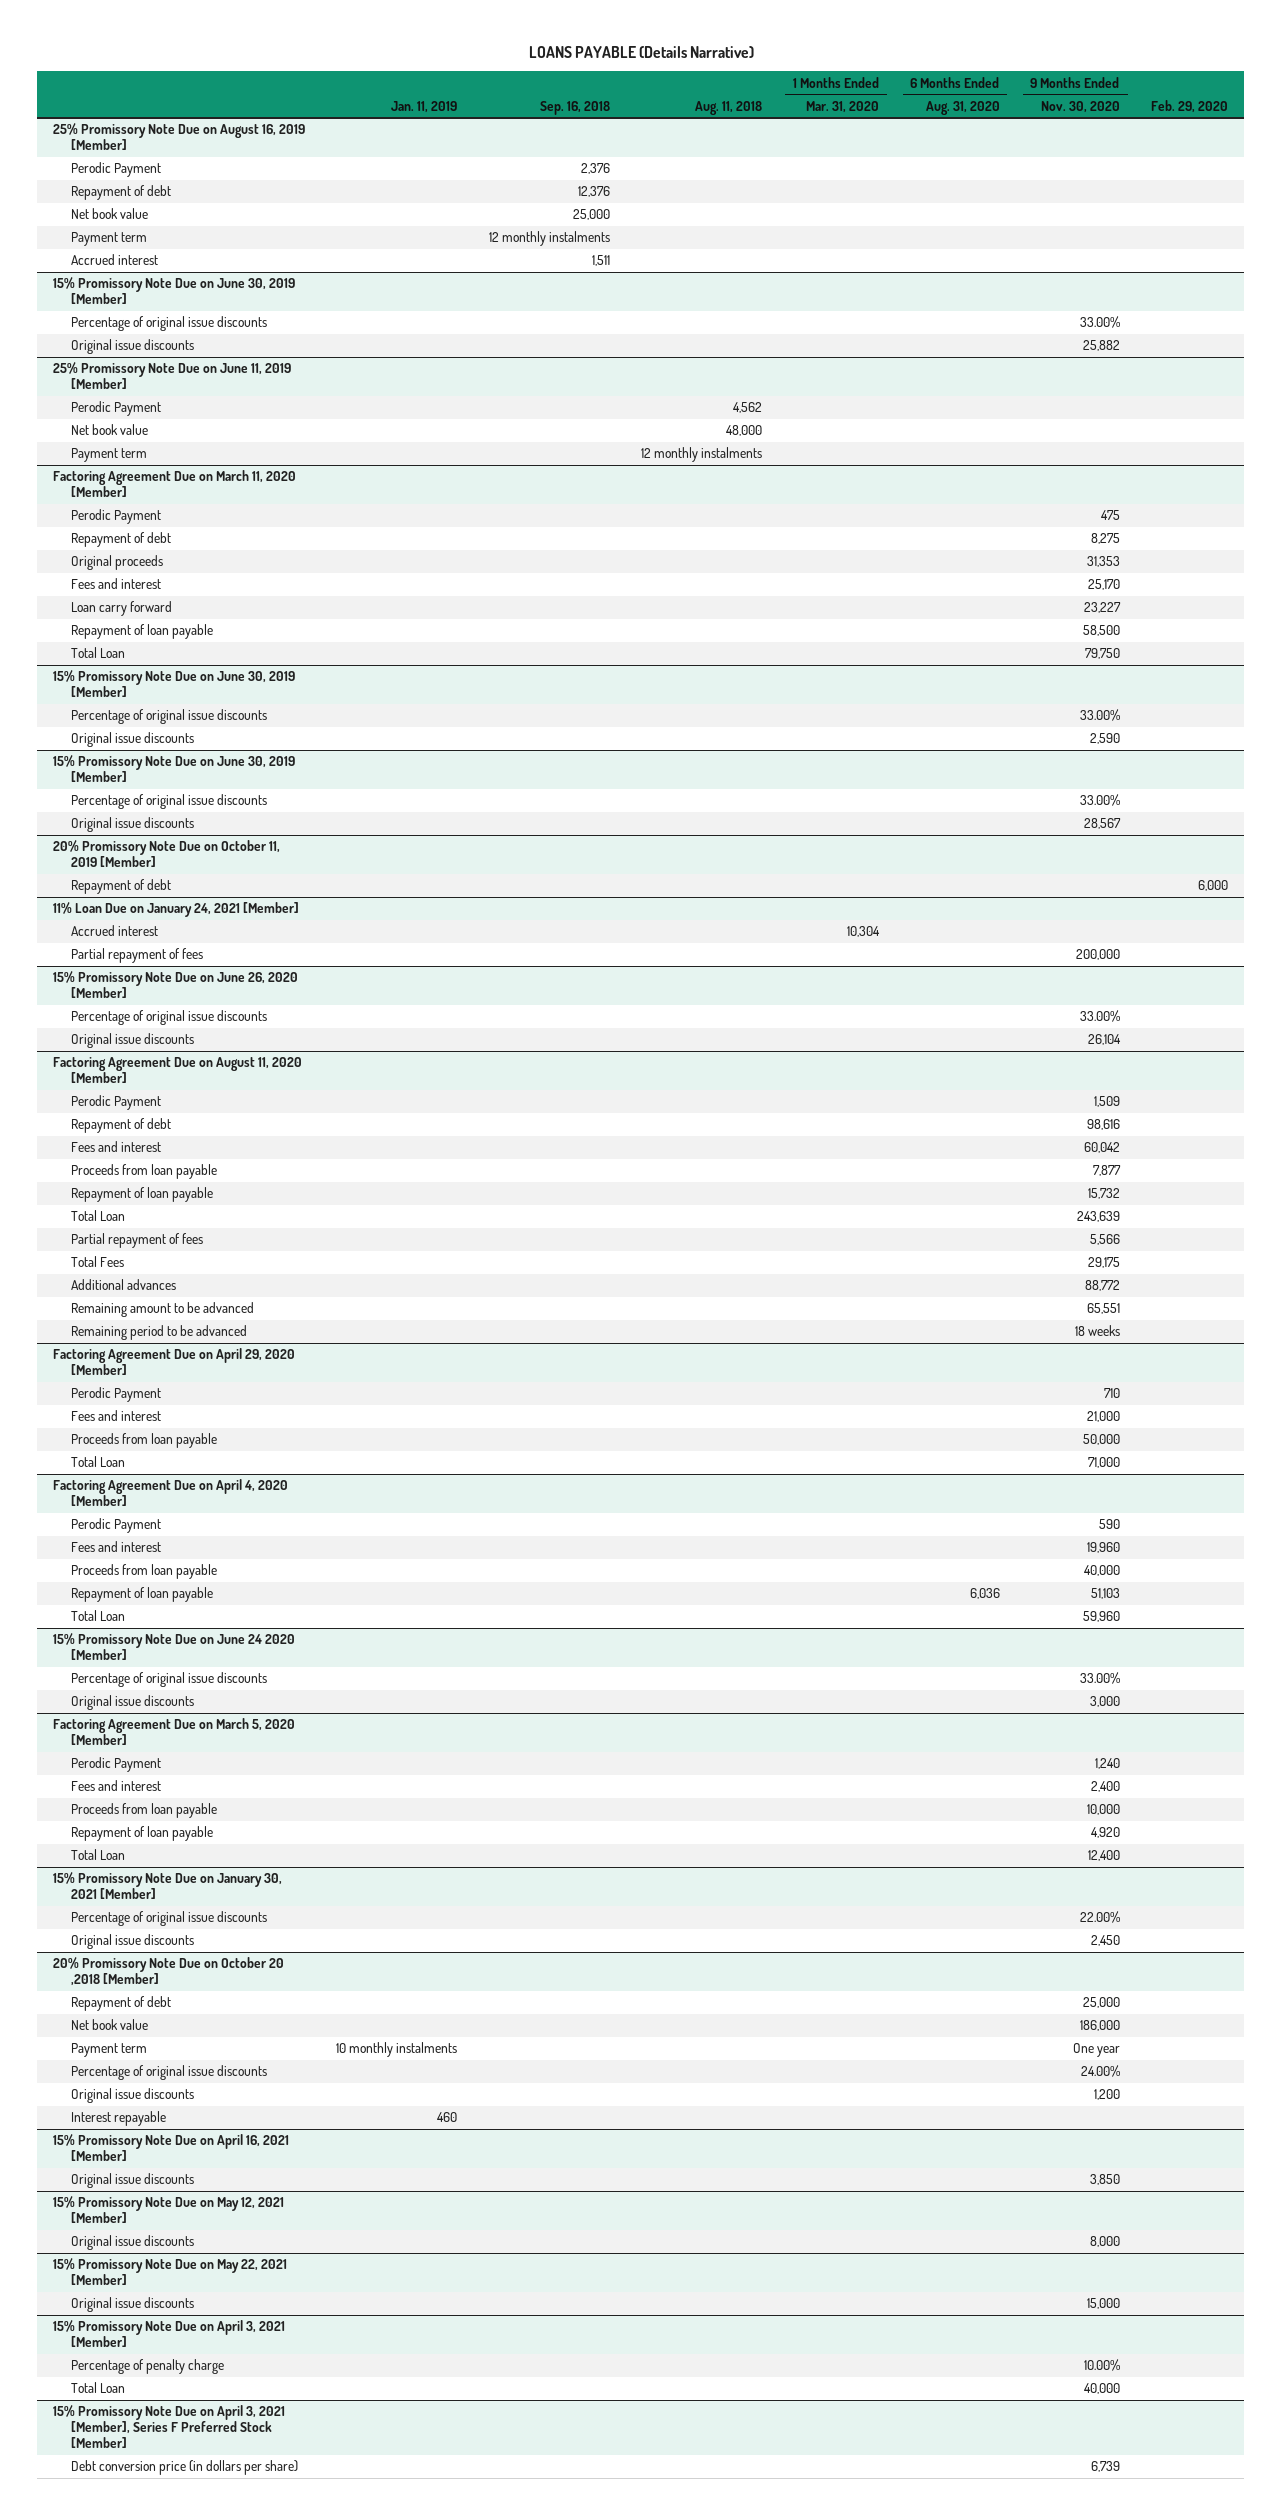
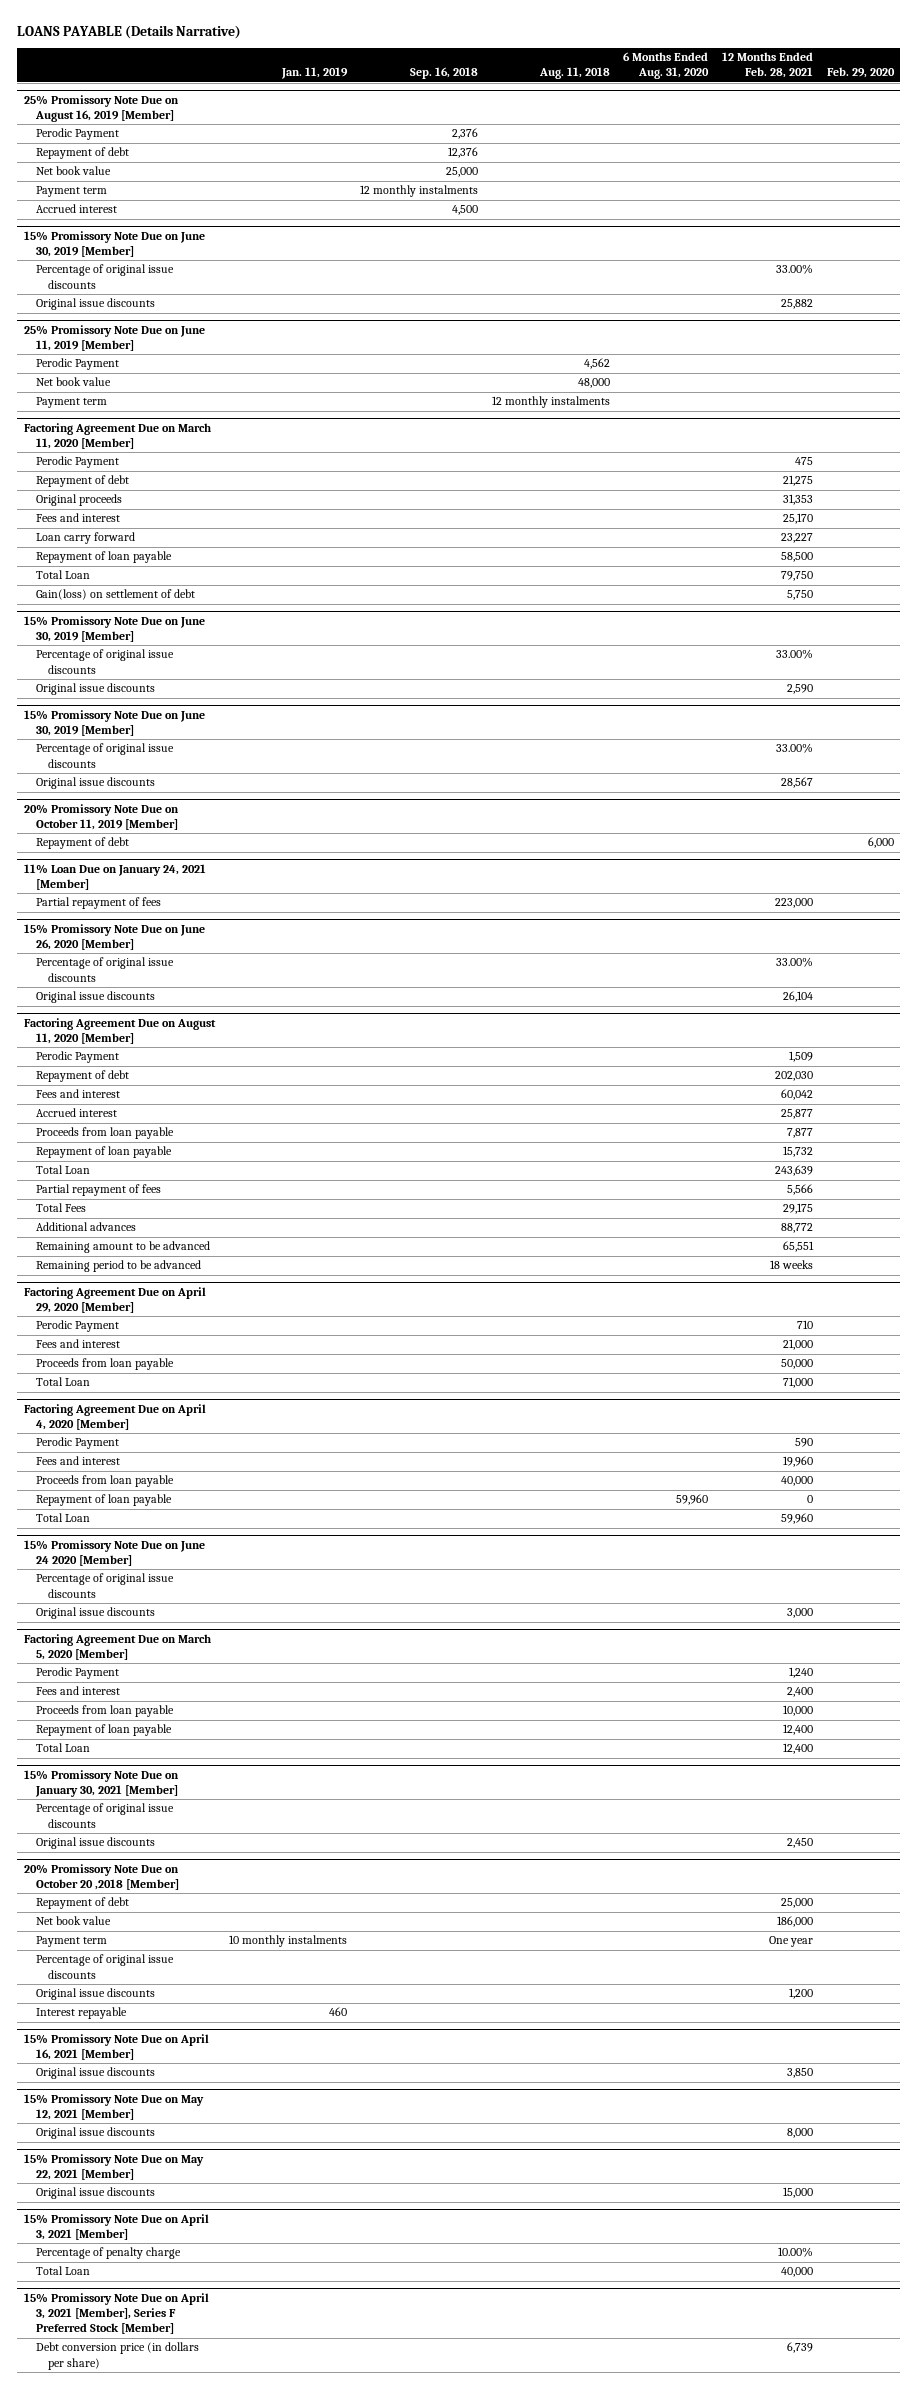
- | Jan. 11, 2019 | Sep. 16, 2018 | Aug. 11, 2018 | 1 Months Ended Mar. 31, 2020 | 6 Months Ended Aug. 31, 2020 | 9 Months Ended Nov. 30, 2020 | Feb. 29, 2020
+ | Jan. 11, 2019 | Sep. 16, 2018 | Aug. 11, 2018 | 6 Months Ended Aug. 31, 2020 | 12 Months Ended Feb. 28, 2021 | Feb. 29, 2020
@ 25% Promissory Note Due on August 16, 2019 [Member]
- Accrued interest | | 1,511 | | | | |
+ Accrued interest | | 4,500 | | | |
@ Factoring Agreement Due on March 11, 2020 [Member]
+ Gain(loss) on settlement of debt | | | | | 5,750 |
@ 11% Loan Due on January 24, 2021 [Member]
- Accrued interest | | | | 10,304 | | |
@ Factoring Agreement Due on August 11, 2020 [Member]
+ Accrued interest | | | | | 25,877 |
@ Factoring Agreement Due on April 4, 2020 [Member]
- Repayment of loan payable | | | | | 6,036 | 51,103 |
+ Repayment of loan payable | | | | 59,960 | 0 |

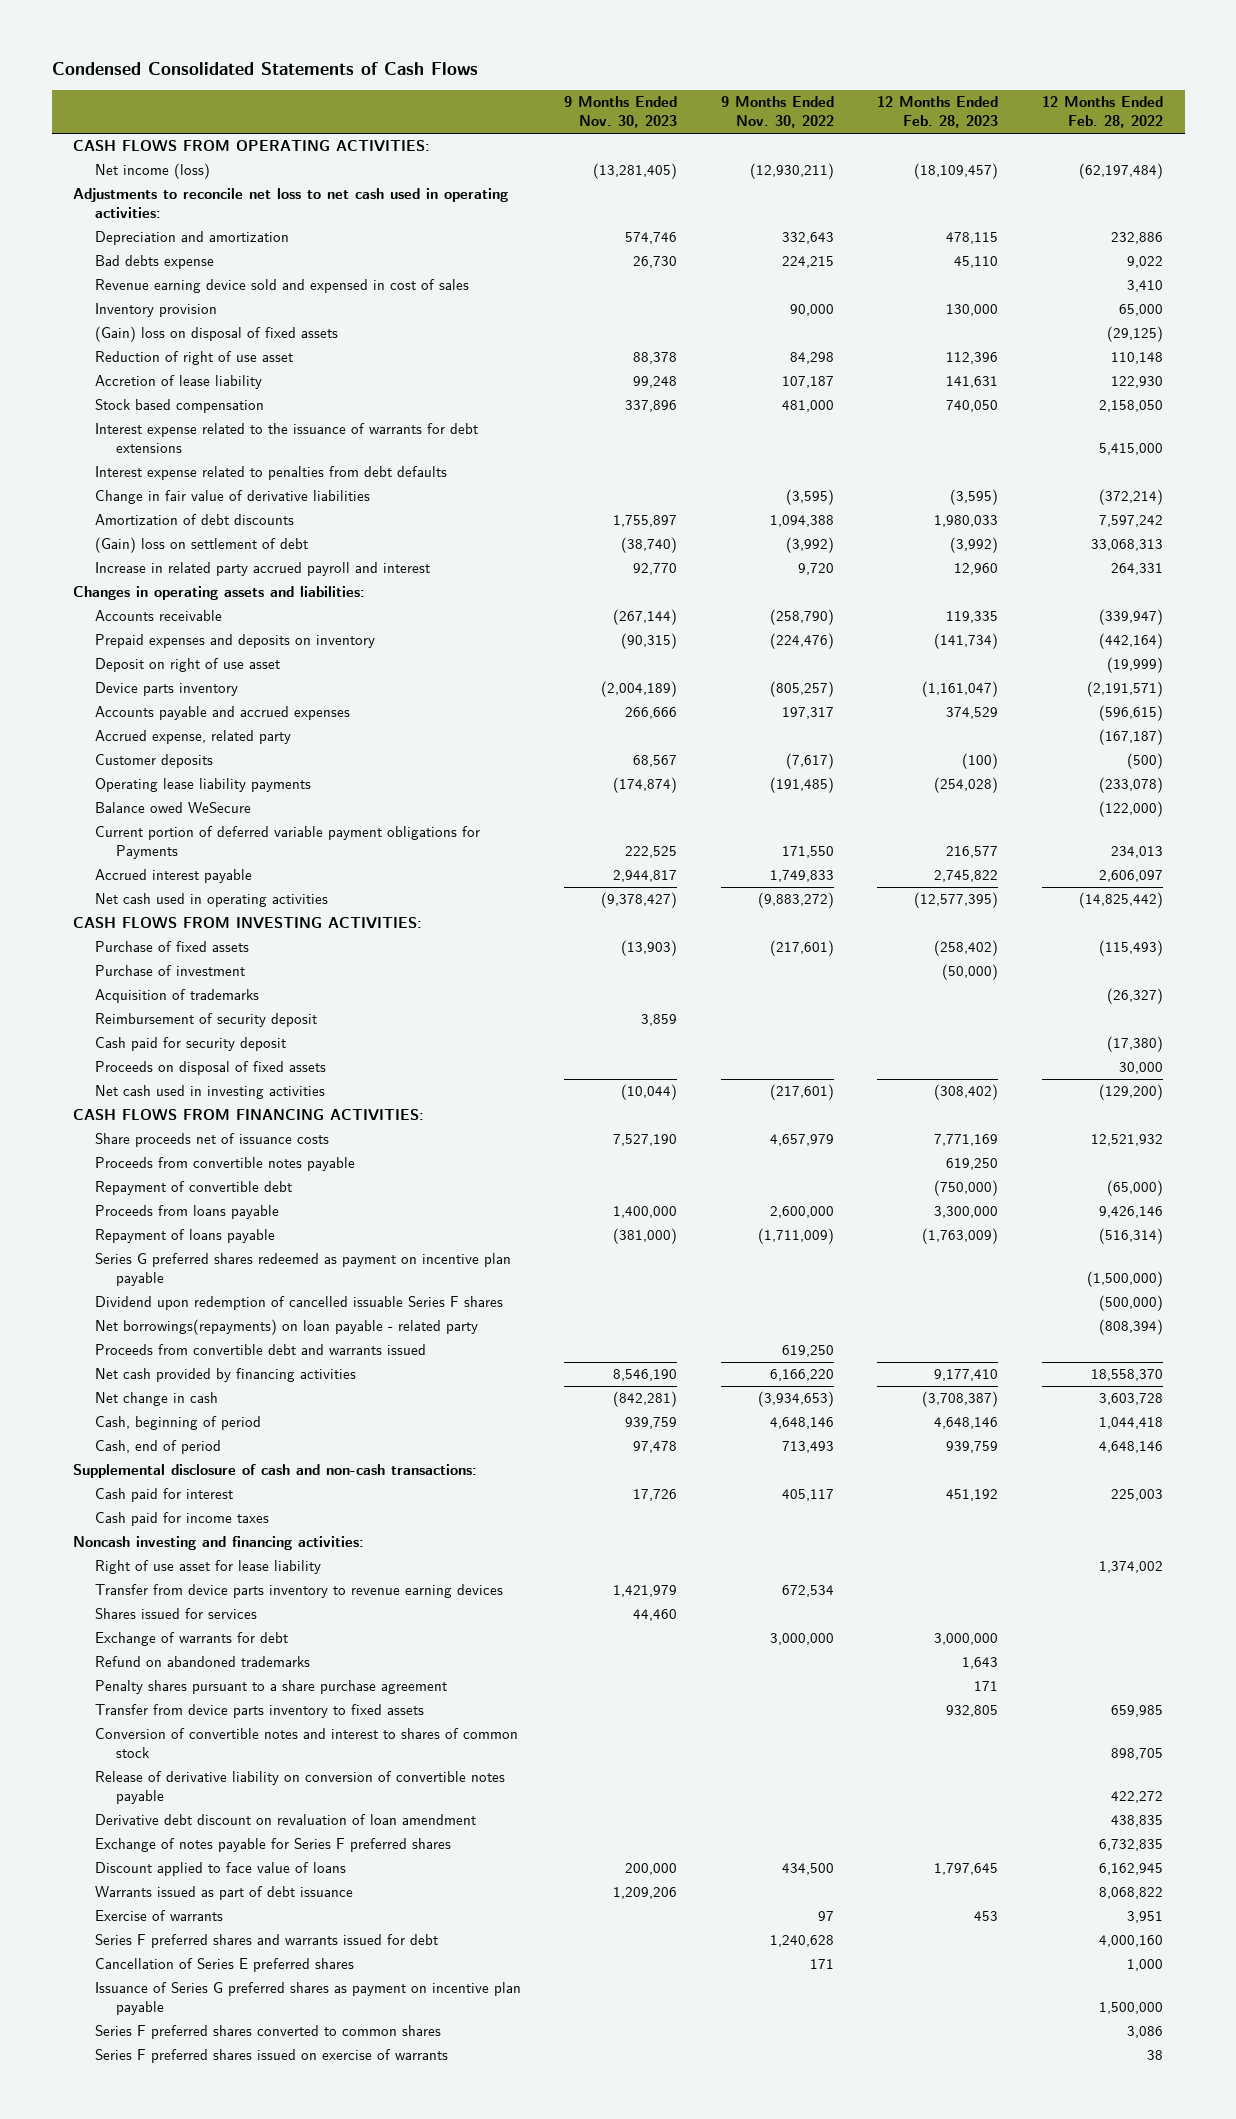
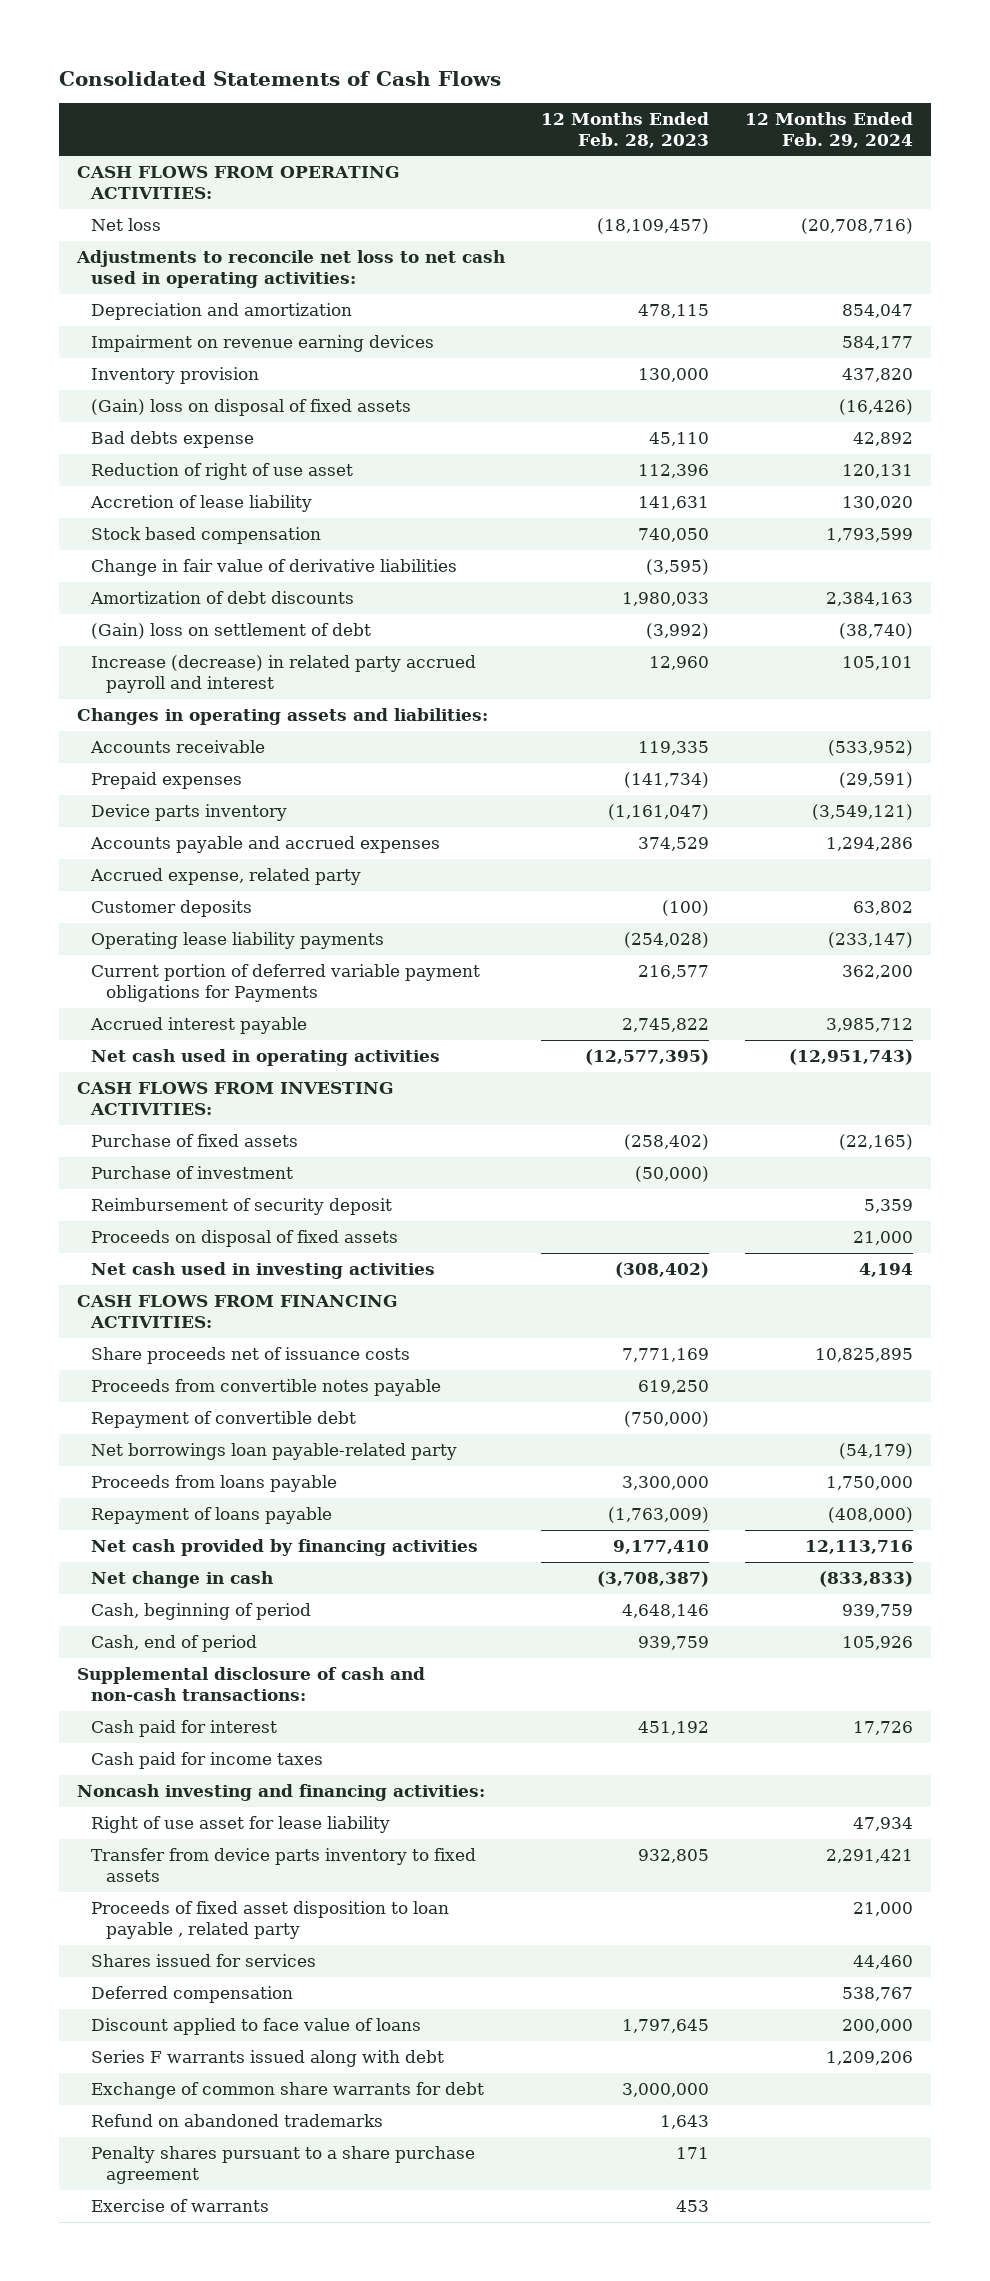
- Condensed Consolidated Statements of Cash Flows
+ Consolidated Statements of Cash Flows
- | 9 Months Ended Nov. 30, 2023 | 9 Months Ended Nov. 30, 2022 | 12 Months Ended Feb. 28, 2023 | 12 Months Ended Feb. 28, 2022
+ | 12 Months Ended Feb. 28, 2023 | 12 Months Ended Feb. 29, 2024
- Net income (loss) | (13,281,405) | (12,930,211) | (18,109,457) | (62,197,484)
+ Net loss | (18,109,457) | (20,708,716)
- Revenue earning device sold and expensed in cost of sales | | | | 3,410
+ Impairment on revenue earning devices | | 584,177
moved down: Bad debts expense | 45,110 | 42,892
- Interest expense related to the issuance of warrants for debt extensions | | | | 5,415,000
- Interest expense related to penalties from debt defaults
- Increase in related party accrued payroll and interest | 92,770 | 9,720 | 12,960 | 264,331
+ Increase (decrease) in related party accrued payroll and interest | 12,960 | 105,101
- Prepaid expenses and deposits on inventory | (90,315) | (224,476) | (141,734) | (442,164)
- Deposit on right of use asset | | | | (19,999)
+ Prepaid expenses | (141,734) | (29,591)
- Balance owed WeSecure | | | | (122,000)
- Acquisition of trademarks | | | | (26,327)
- Cash paid for security deposit | | | | (17,380)
+ Net borrowings loan payable-related party | | (54,179)
- Series G preferred shares redeemed as payment on incentive plan payable | | | | (1,500,000)
- Dividend upon redemption of cancelled issuable Series F shares | | | | (500,000)
- Net borrowings(repayments) on loan payable - related party | | | | (808,394)
- Proceeds from convertible debt and warrants issued | | 619,250 | |
- Transfer from device parts inventory to revenue earning devices | 1,421,979 | 672,534 | |
moved up: Transfer from device parts inventory to fixed assets | 932,805 | 2,291,421
+ Proceeds of fixed asset disposition to loan payable , related party | | 21,000
- Exchange of warrants for debt | | 3,000,000 | 3,000,000 |
+ Deferred compensation | | 538,767
moved up: Discount applied to face value of loans | 1,797,645 | 200,000
+ Series F warrants issued along with debt | | 1,209,206
+ Exchange of common share warrants for debt | 3,000,000 |
- Conversion of convertible notes and interest to shares of common stock | | | | 898,705
- Release of derivative liability on conversion of convertible notes payable | | | | 422,272
- Derivative debt discount on revaluation of loan amendment | | | | 438,835
- Exchange of notes payable for Series F preferred shares | | | | 6,732,835
- Warrants issued as part of debt issuance | 1,209,206 | | | 8,068,822
- Series F preferred shares and warrants issued for debt | | 1,240,628 | | 4,000,160
- Cancellation of Series E preferred shares | | 171 | | 1,000
- Issuance of Series G preferred shares as payment on incentive plan payable | | | | 1,500,000
- Series F preferred shares converted to common shares | | | | 3,086
- Series F preferred shares issued on exercise of warrants | | | | 38

